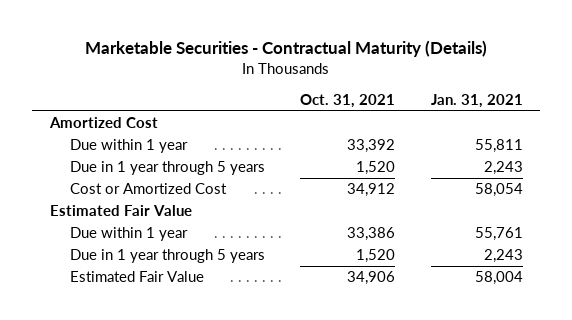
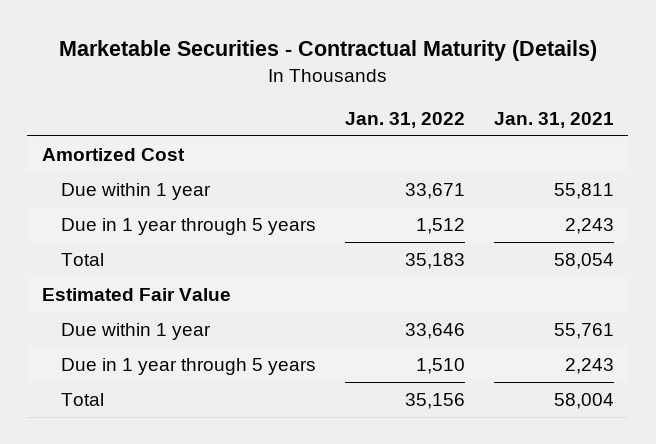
- | Oct. 31, 2021 | Jan. 31, 2021
+ | Jan. 31, 2022 | Jan. 31, 2021
- Cost or Amortized Cost | 34,912 | 58,054
+ Total | 35,183 | 58,054
- Estimated Fair Value | 34,906 | 58,004
+ Total | 35,156 | 58,004

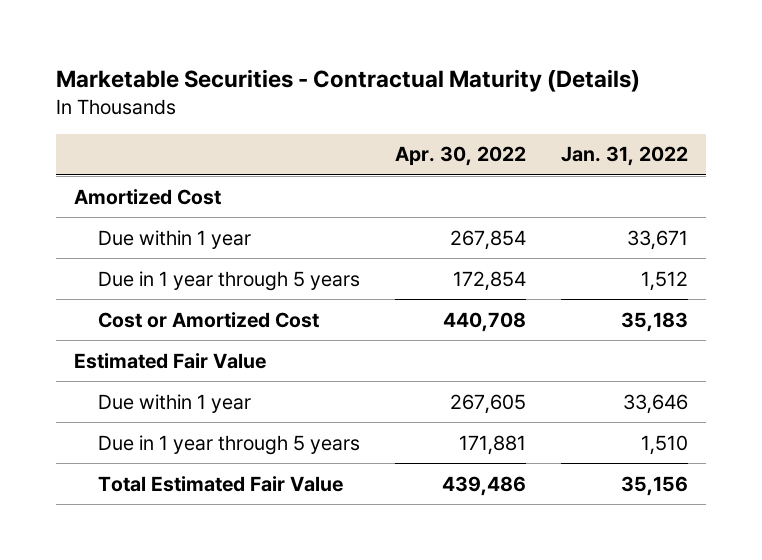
- | Jan. 31, 2022 | Jan. 31, 2021
+ | Apr. 30, 2022 | Jan. 31, 2022
- Total | 35,183 | 58,054
+ Cost or Amortized Cost | 440,708 | 35,183
- Total | 35,156 | 58,004
+ Total Estimated Fair Value | 439,486 | 35,156

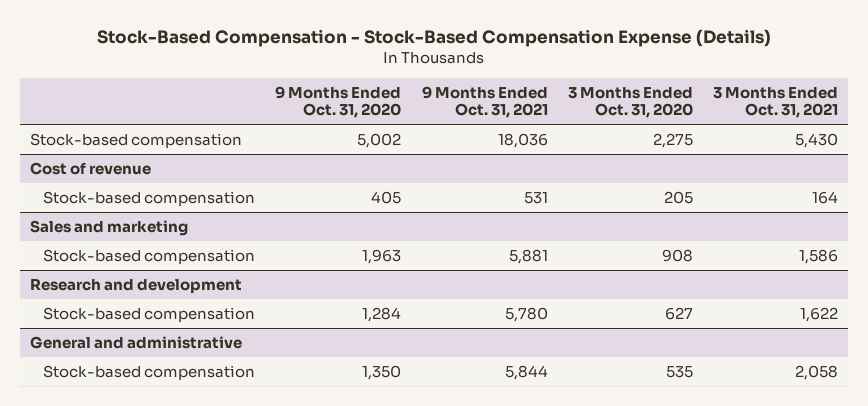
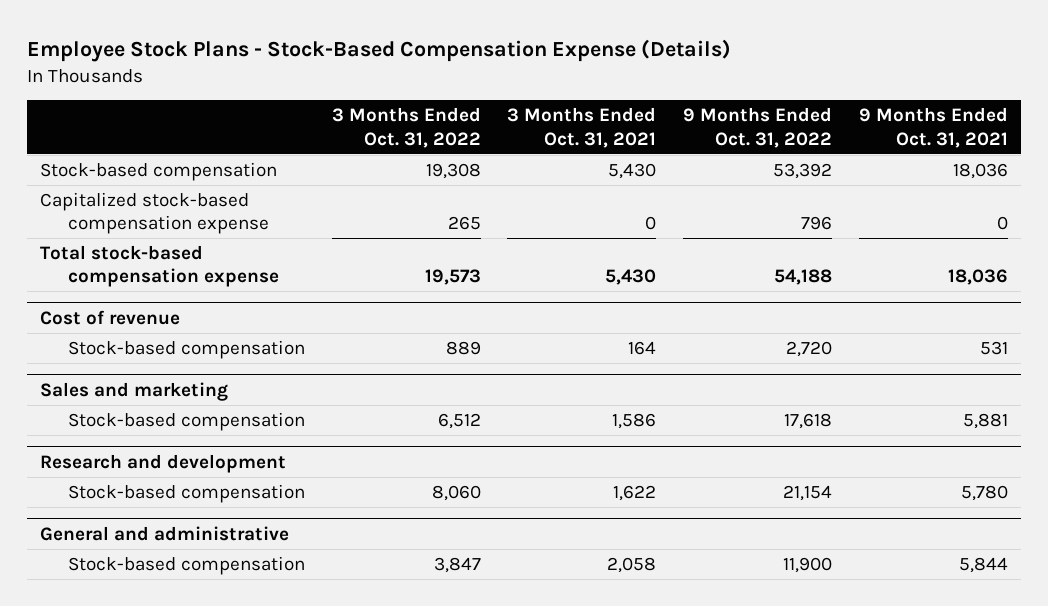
- Stock-Based Compensation - Stock-Based Compensation Expense (Details)
+ Employee Stock Plans - Stock-Based Compensation Expense (Details)
- | 9 Months Ended Oct. 31, 2020 | 9 Months Ended Oct. 31, 2021 | 3 Months Ended Oct. 31, 2020 | 3 Months Ended Oct. 31, 2021
+ | 3 Months Ended Oct. 31, 2022 | 3 Months Ended Oct. 31, 2021 | 9 Months Ended Oct. 31, 2022 | 9 Months Ended Oct. 31, 2021
+ Capitalized stock-based compensation expense | 265 | 0 | 796 | 0
+ Total stock-based compensation expense | 19,573 | 5,430 | 54,188 | 18,036

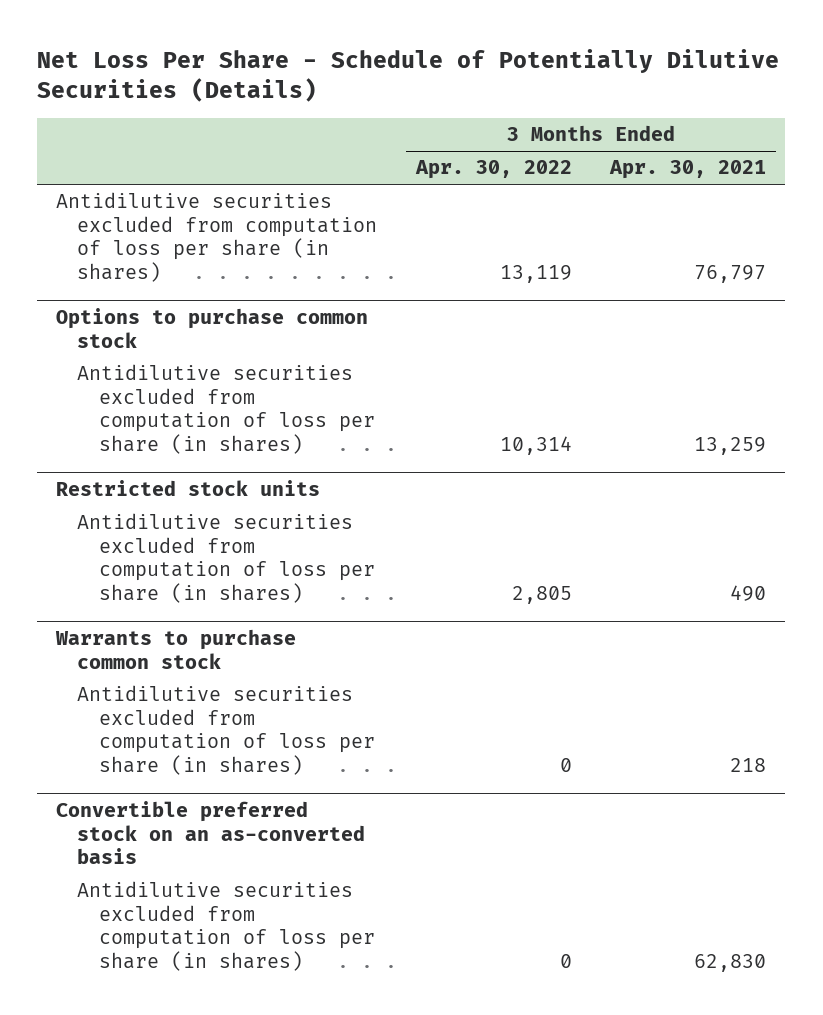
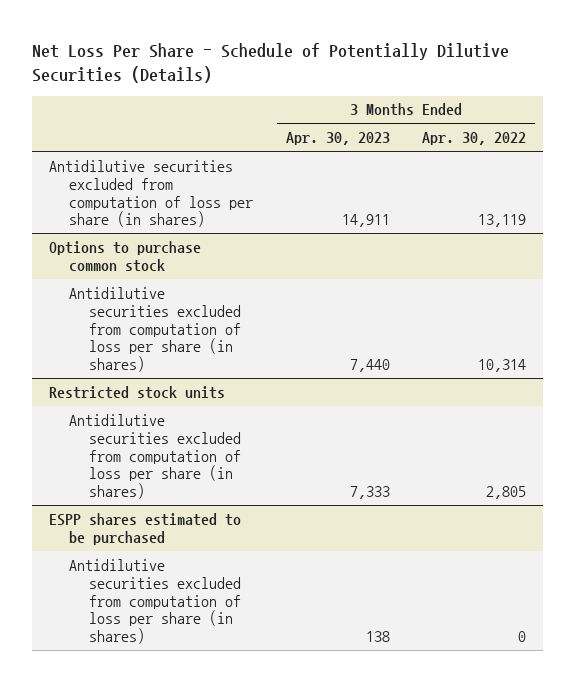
- | 3 Months Ended Apr. 30, 2022 | 3 Months Ended Apr. 30, 2021
+ | 3 Months Ended Apr. 30, 2023 | 3 Months Ended Apr. 30, 2022
- Warrants to purchase common stock
- Antidilutive securities excluded from computation of loss per share (in shares) | 0 | 218
- Convertible preferred stock on an as-converted basis
+ ESPP shares estimated to be purchased

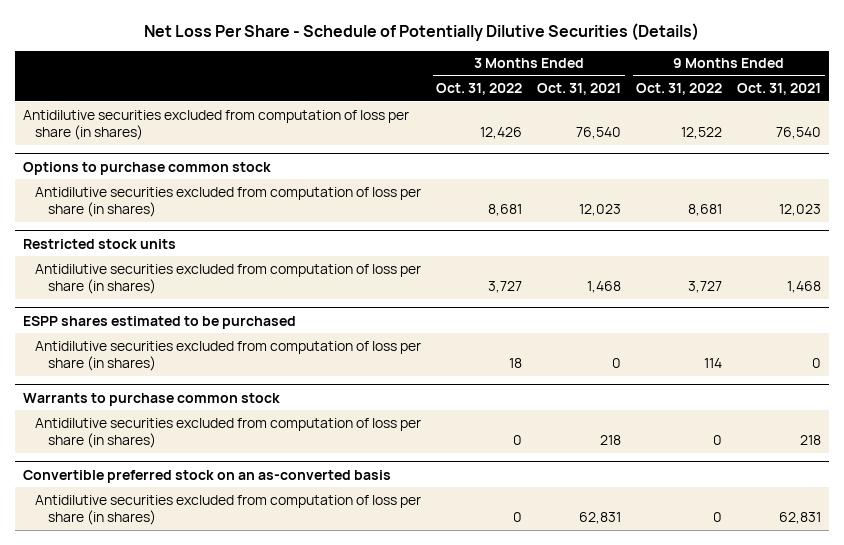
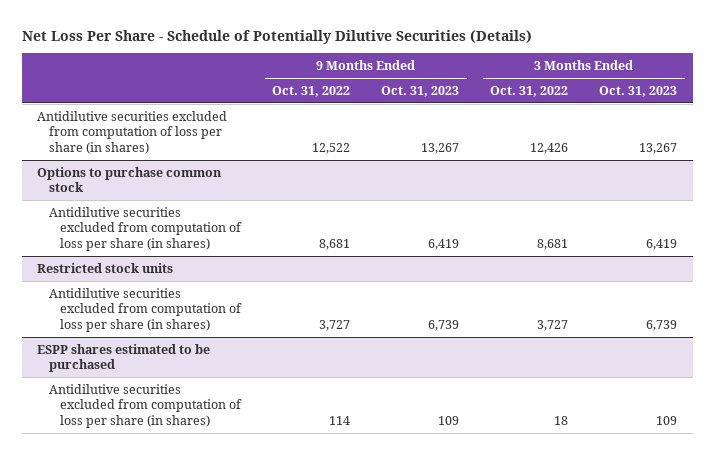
- | 3 Months Ended Oct. 31, 2022 | 3 Months Ended Oct. 31, 2021 | 9 Months Ended Oct. 31, 2022 | 9 Months Ended Oct. 31, 2021
+ | 9 Months Ended Oct. 31, 2022 | 9 Months Ended Oct. 31, 2023 | 3 Months Ended Oct. 31, 2022 | 3 Months Ended Oct. 31, 2023
- Warrants to purchase common stock
- Antidilutive securities excluded from computation of loss per share (in shares) | 0 | 218 | 0 | 218
- Convertible preferred stock on an as-converted basis
- Antidilutive securities excluded from computation of loss per share (in shares) | 0 | 62,831 | 0 | 62,831

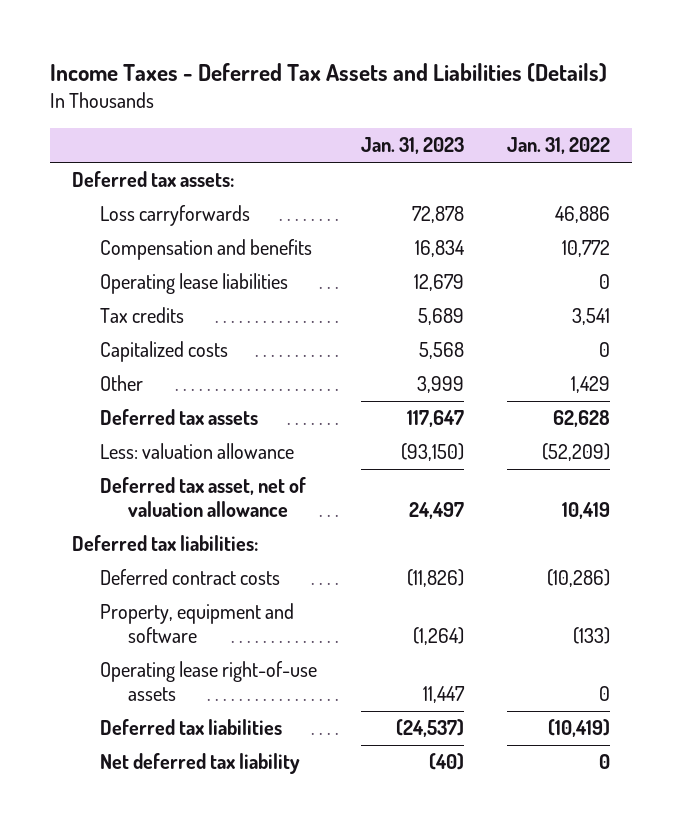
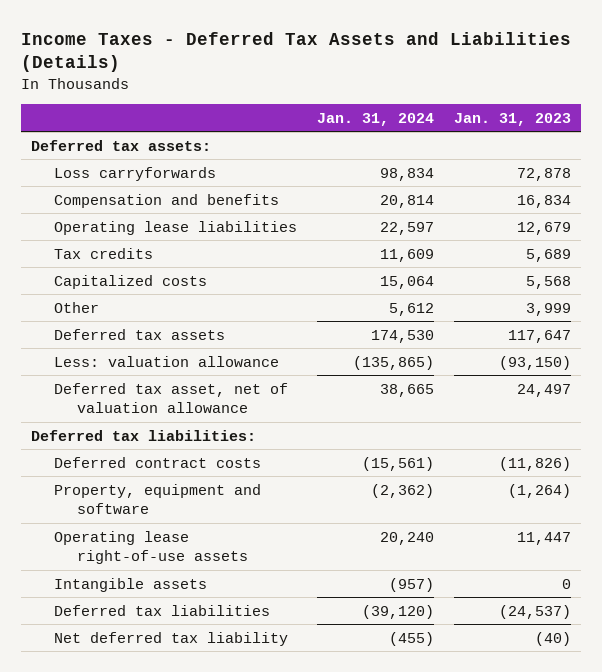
- | Jan. 31, 2023 | Jan. 31, 2022
+ | Jan. 31, 2024 | Jan. 31, 2023
+ Intangible assets | (957) | 0

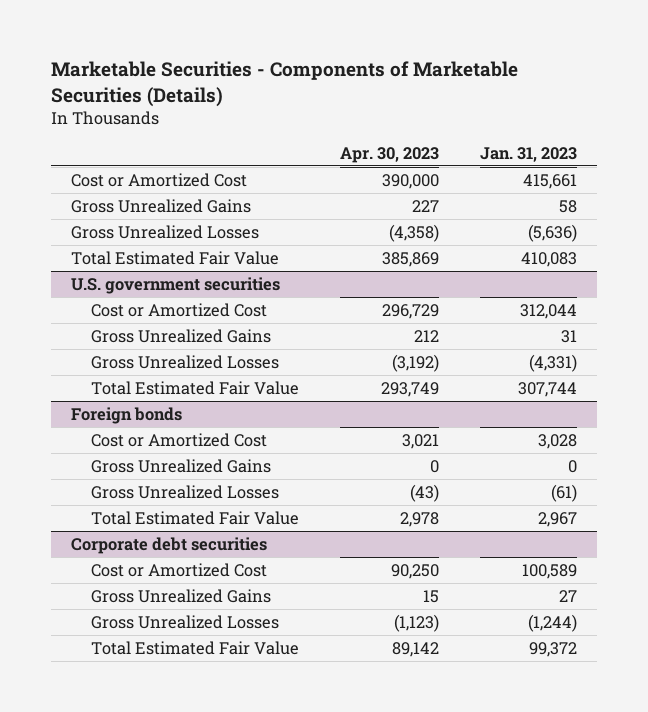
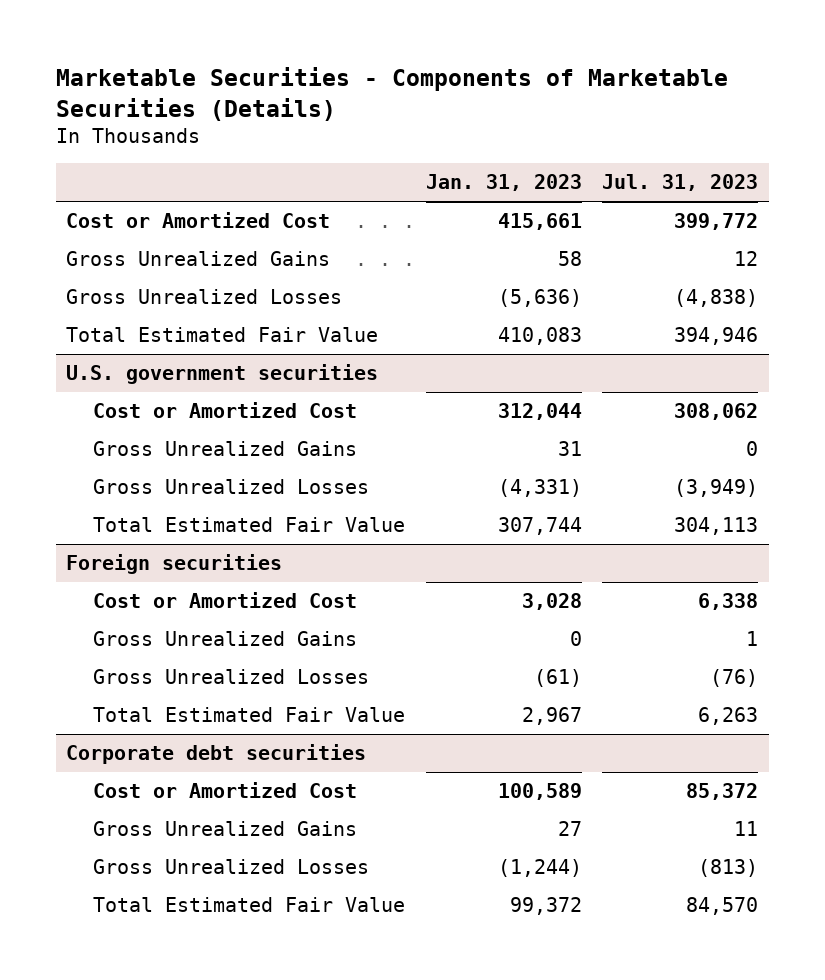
- | Apr. 30, 2023 | Jan. 31, 2023
+ | Jan. 31, 2023 | Jul. 31, 2023
- Foreign bonds
+ Foreign securities

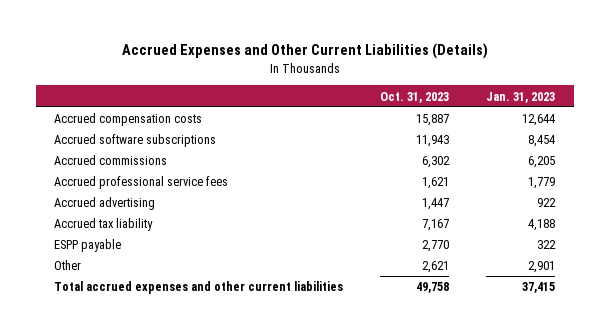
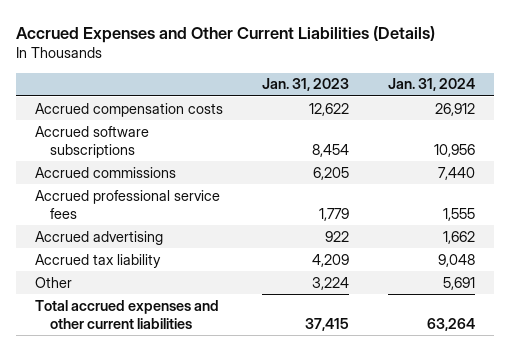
- | Oct. 31, 2023 | Jan. 31, 2023
+ | Jan. 31, 2023 | Jan. 31, 2024
- Accrued compensation costs | 15,887 | 12,644
+ Accrued compensation costs | 12,622 | 26,912
- Accrued tax liability | 7,167 | 4,188
- ESPP payable | 2,770 | 322
- Other | 2,621 | 2,901
+ Accrued tax liability | 4,209 | 9,048
+ Other | 3,224 | 5,691

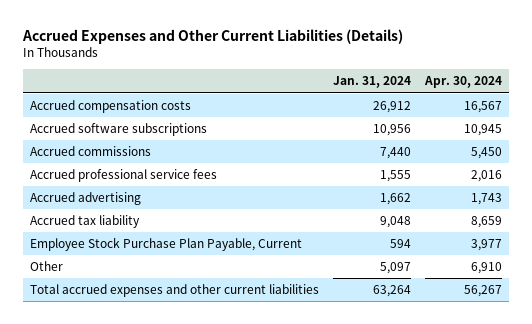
- | Jan. 31, 2023 | Jan. 31, 2024
+ | Jan. 31, 2024 | Apr. 30, 2024
- Other | 3,224 | 5,691
+ Employee Stock Purchase Plan Payable, Current | 594 | 3,977
+ Other | 5,097 | 6,910

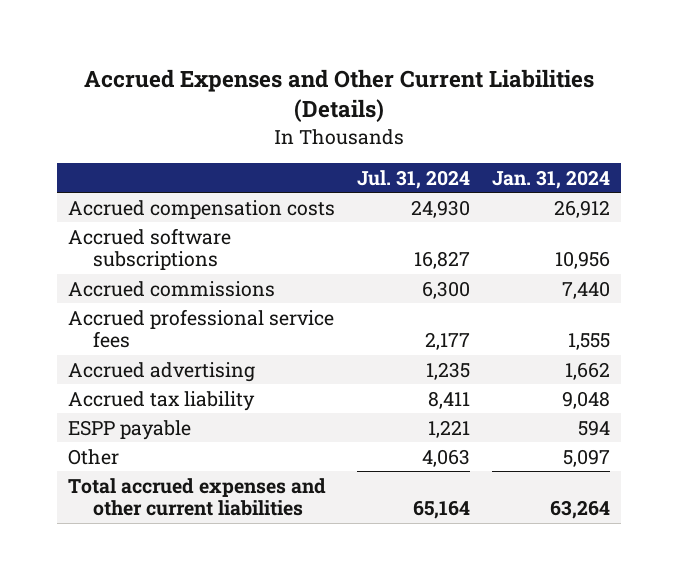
- | Jan. 31, 2024 | Apr. 30, 2024
+ | Jul. 31, 2024 | Jan. 31, 2024
- Employee Stock Purchase Plan Payable, Current | 594 | 3,977
+ ESPP payable | 1,221 | 594

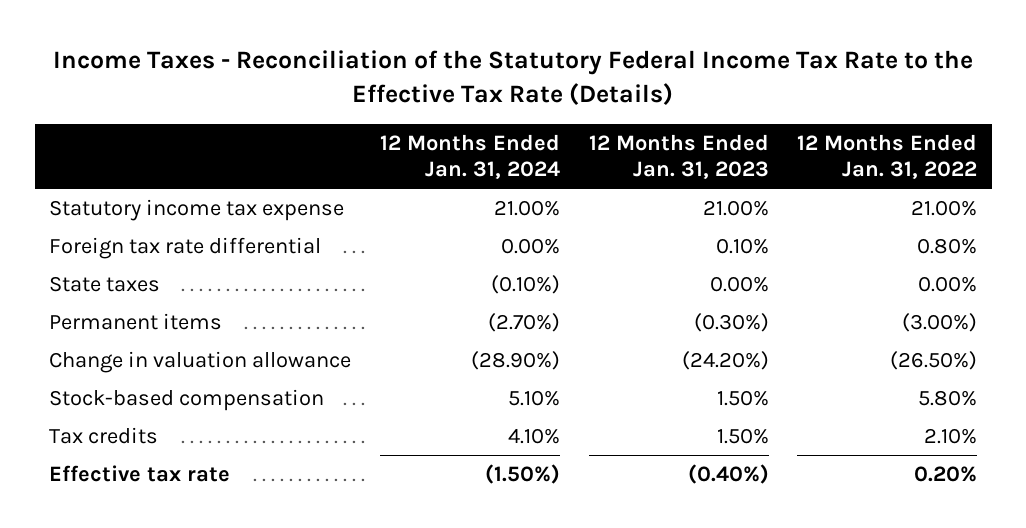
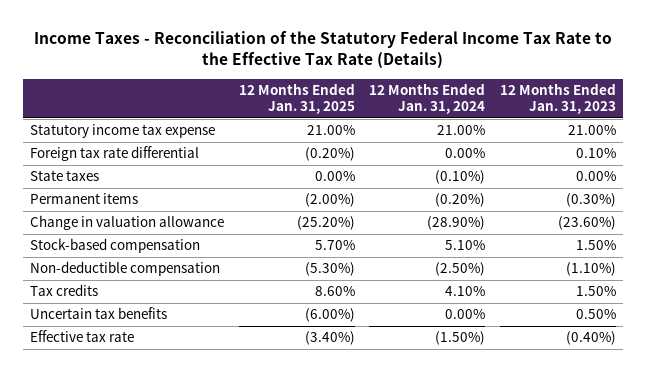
- | 12 Months Ended Jan. 31, 2024 | 12 Months Ended Jan. 31, 2023 | 12 Months Ended Jan. 31, 2022
+ | 12 Months Ended Jan. 31, 2025 | 12 Months Ended Jan. 31, 2024 | 12 Months Ended Jan. 31, 2023
- Permanent items | (2.70%) | (0.30%) | (3.00%)
- Change in valuation allowance | (28.90%) | (24.20%) | (26.50%)
+ Permanent items | (2.00%) | (0.20%) | (0.30%)
+ Change in valuation allowance | (25.20%) | (28.90%) | (23.60%)
+ Non-deductible compensation | (5.30%) | (2.50%) | (1.10%)
+ Uncertain tax benefits | (6.00%) | 0.00% | 0.50%

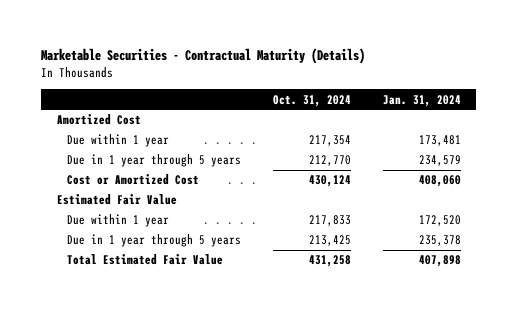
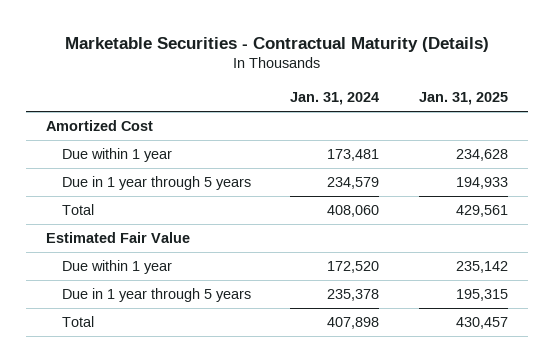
- | Oct. 31, 2024 | Jan. 31, 2024
+ | Jan. 31, 2024 | Jan. 31, 2025
- Cost or Amortized Cost | 430,124 | 408,060
+ Total | 408,060 | 429,561
- Total Estimated Fair Value | 431,258 | 407,898
+ Total | 407,898 | 430,457

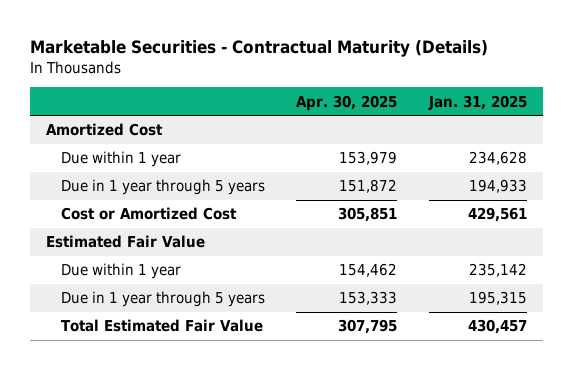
- | Jan. 31, 2024 | Jan. 31, 2025
+ | Apr. 30, 2025 | Jan. 31, 2025
- Total | 408,060 | 429,561
+ Cost or Amortized Cost | 305,851 | 429,561
- Total | 407,898 | 430,457
+ Total Estimated Fair Value | 307,795 | 430,457

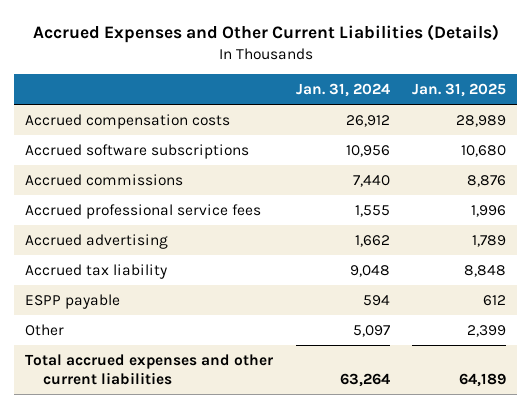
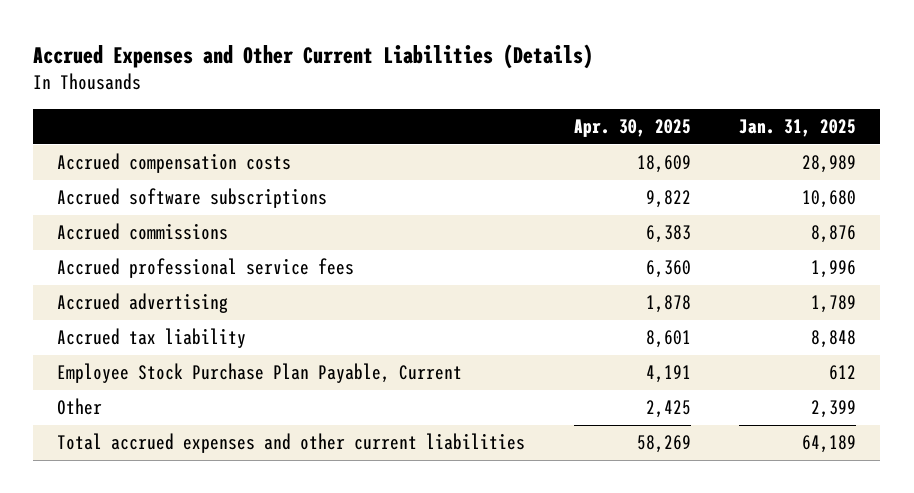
- | Jan. 31, 2024 | Jan. 31, 2025
+ | Apr. 30, 2025 | Jan. 31, 2025
- ESPP payable | 594 | 612
+ Employee Stock Purchase Plan Payable, Current | 4,191 | 612

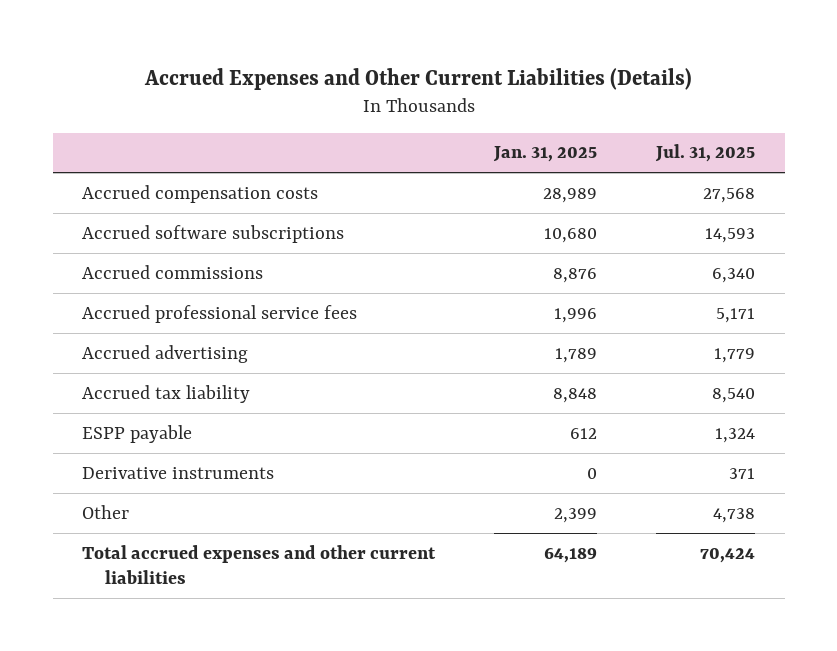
- | Apr. 30, 2025 | Jan. 31, 2025
+ | Jan. 31, 2025 | Jul. 31, 2025
- Employee Stock Purchase Plan Payable, Current | 4,191 | 612
+ ESPP payable | 612 | 1,324
+ Derivative instruments | 0 | 371

